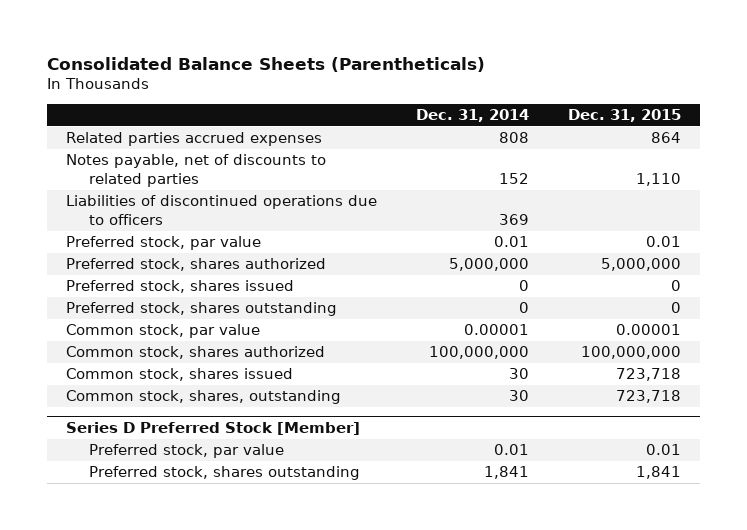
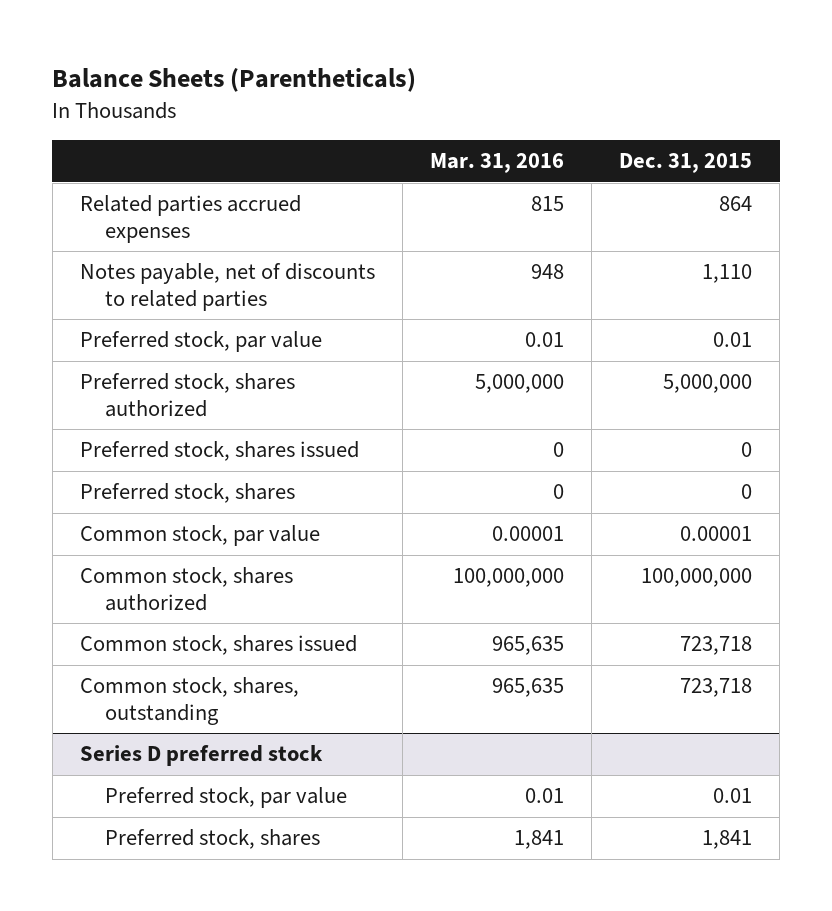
- Consolidated Balance Sheets (Parentheticals)
+ Balance Sheets (Parentheticals)
- | Dec. 31, 2014 | Dec. 31, 2015
+ | Mar. 31, 2016 | Dec. 31, 2015
- Liabilities of discontinued operations due to officers | 369 |
- Preferred stock, shares outstanding | 0 | 0
+ Preferred stock, shares | 0 | 0
- Series D Preferred Stock [Member]
+ Series D preferred stock
- Preferred stock, shares outstanding | 1,841 | 1,841
+ Preferred stock, shares | 1,841 | 1,841

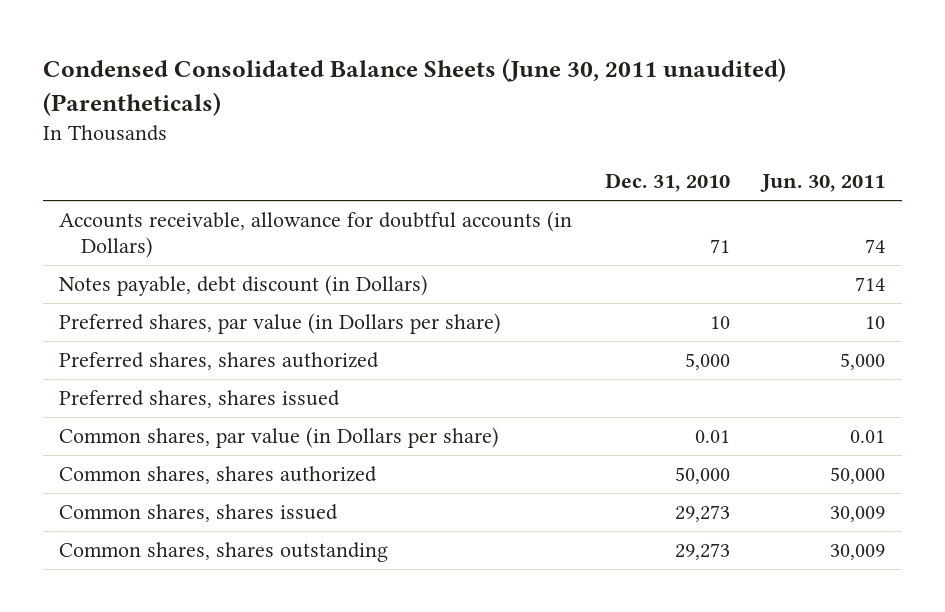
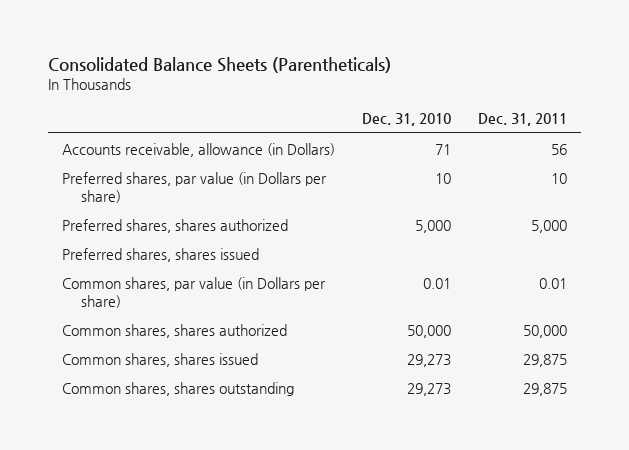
- Condensed Consolidated Balance Sheets (June 30, 2011 unaudited) (Parentheticals)
+ Consolidated Balance Sheets (Parentheticals)
- | Dec. 31, 2010 | Jun. 30, 2011
+ | Dec. 31, 2010 | Dec. 31, 2011
- Accounts receivable, allowance for doubtful accounts (in Dollars) | 71 | 74
- Notes payable, debt discount (in Dollars) | | 714
+ Accounts receivable, allowance (in Dollars) | 71 | 56

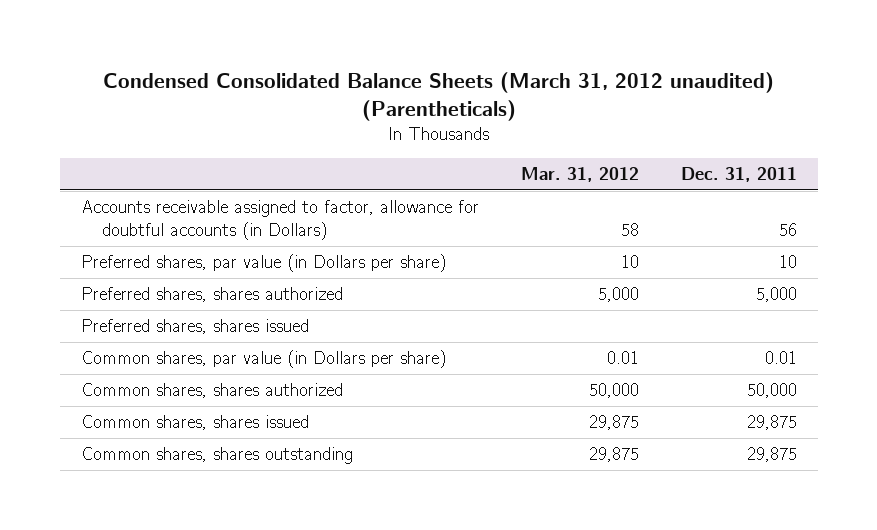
- Consolidated Balance Sheets (Parentheticals)
+ Condensed Consolidated Balance Sheets (March 31, 2012 unaudited) (Parentheticals)
- | Dec. 31, 2010 | Dec. 31, 2011
+ | Mar. 31, 2012 | Dec. 31, 2011
- Accounts receivable, allowance (in Dollars) | 71 | 56
+ Accounts receivable assigned to factor, allowance for doubtful accounts (in Dollars) | 58 | 56

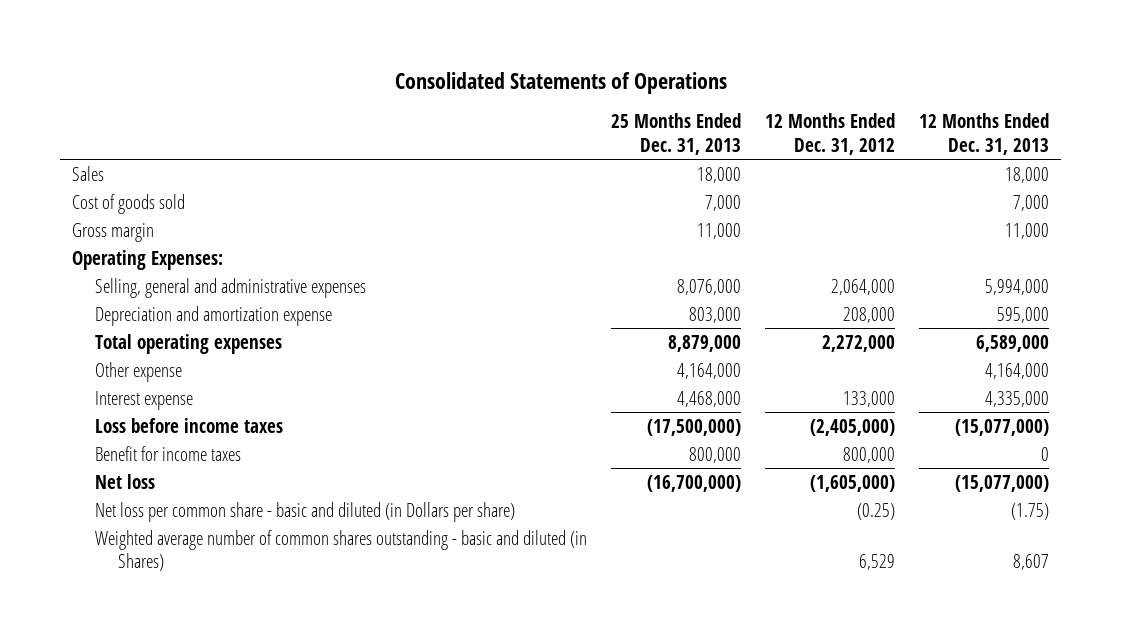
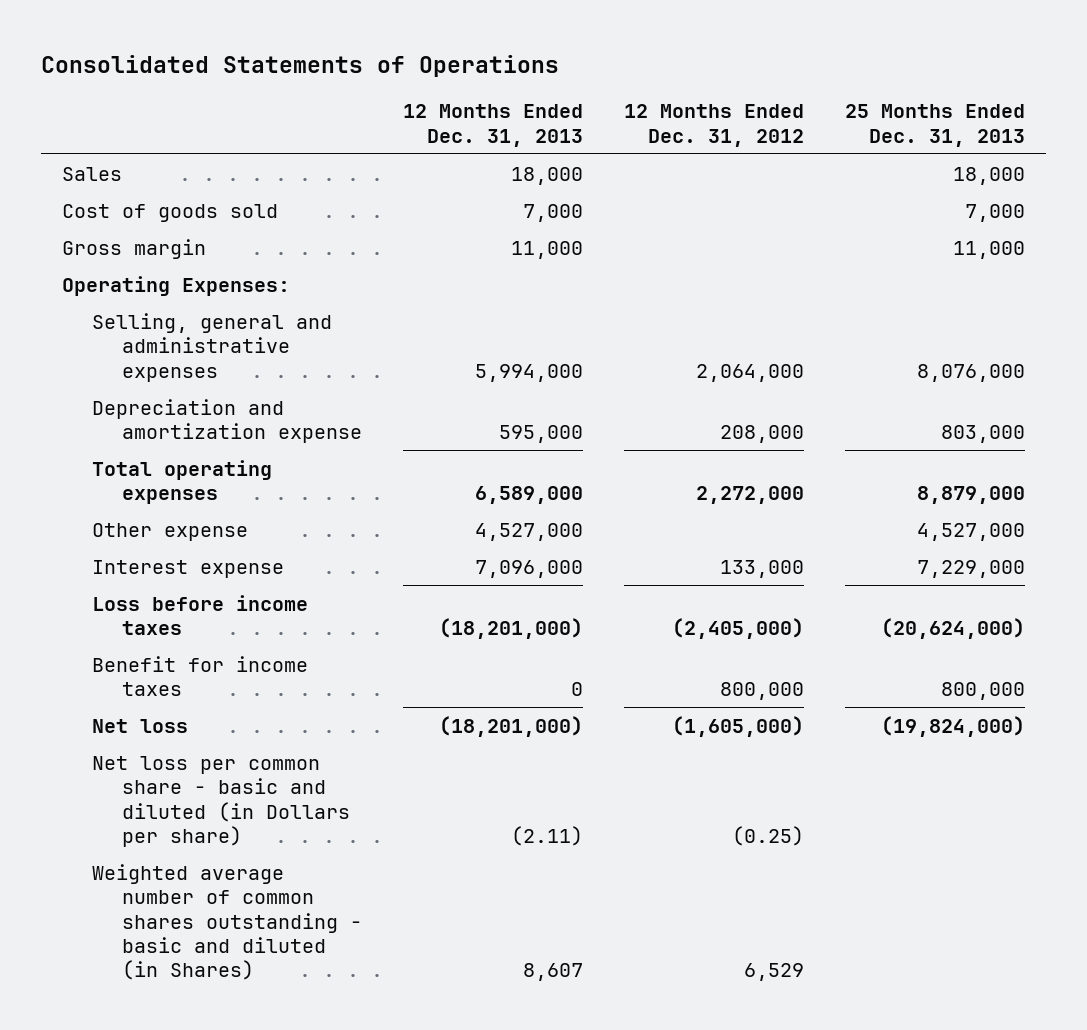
- | 25 Months Ended Dec. 31, 2013 | 12 Months Ended Dec. 31, 2012 | 12 Months Ended Dec. 31, 2013
+ | 12 Months Ended Dec. 31, 2013 | 12 Months Ended Dec. 31, 2012 | 25 Months Ended Dec. 31, 2013
- Other expense | 4,164,000 | | 4,164,000
- Interest expense | 4,468,000 | 133,000 | 4,335,000
- Loss before income taxes | (17,500,000) | (2,405,000) | (15,077,000)
+ Other expense | 4,527,000 | | 4,527,000
+ Interest expense | 7,096,000 | 133,000 | 7,229,000
+ Loss before income taxes | (18,201,000) | (2,405,000) | (20,624,000)
- Net loss | (16,700,000) | (1,605,000) | (15,077,000)
- Net loss per common share - basic and diluted (in Dollars per share) | | (0.25) | (1.75)
+ Net loss | (18,201,000) | (1,605,000) | (19,824,000)
+ Net loss per common share - basic and diluted (in Dollars per share) | (2.11) | (0.25) |

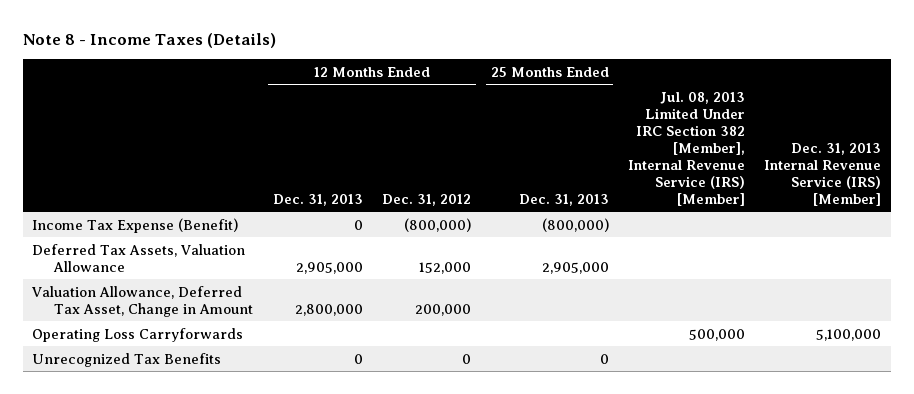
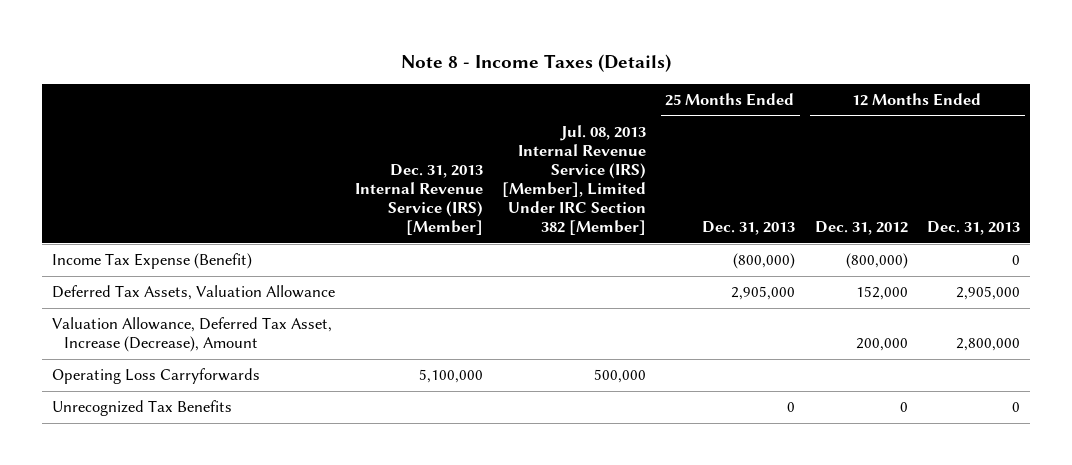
- | 12 Months Ended Dec. 31, 2013 | 12 Months Ended Dec. 31, 2012 | 25 Months Ended Dec. 31, 2013 | Jul. 08, 2013 Limited Under IRC Section 382 [Member], Internal Revenue Service (IRS) [Member] | Dec. 31, 2013 Internal Revenue Service (IRS) [Member]
+ | Dec. 31, 2013 Internal Revenue Service (IRS) [Member] | Jul. 08, 2013 Internal Revenue Service (IRS) [Member], Limited Under IRC Section 382 [Member] | 25 Months Ended Dec. 31, 2013 | 12 Months Ended Dec. 31, 2012 | 12 Months Ended Dec. 31, 2013
- Valuation Allowance, Deferred Tax Asset, Change in Amount | 2,800,000 | 200,000 | | |
+ Valuation Allowance, Deferred Tax Asset, Increase (Decrease), Amount | | | | 200,000 | 2,800,000

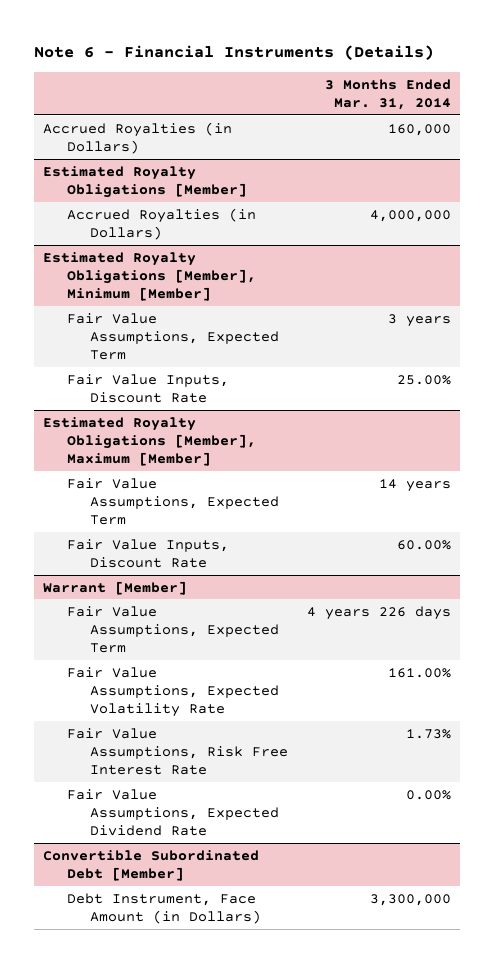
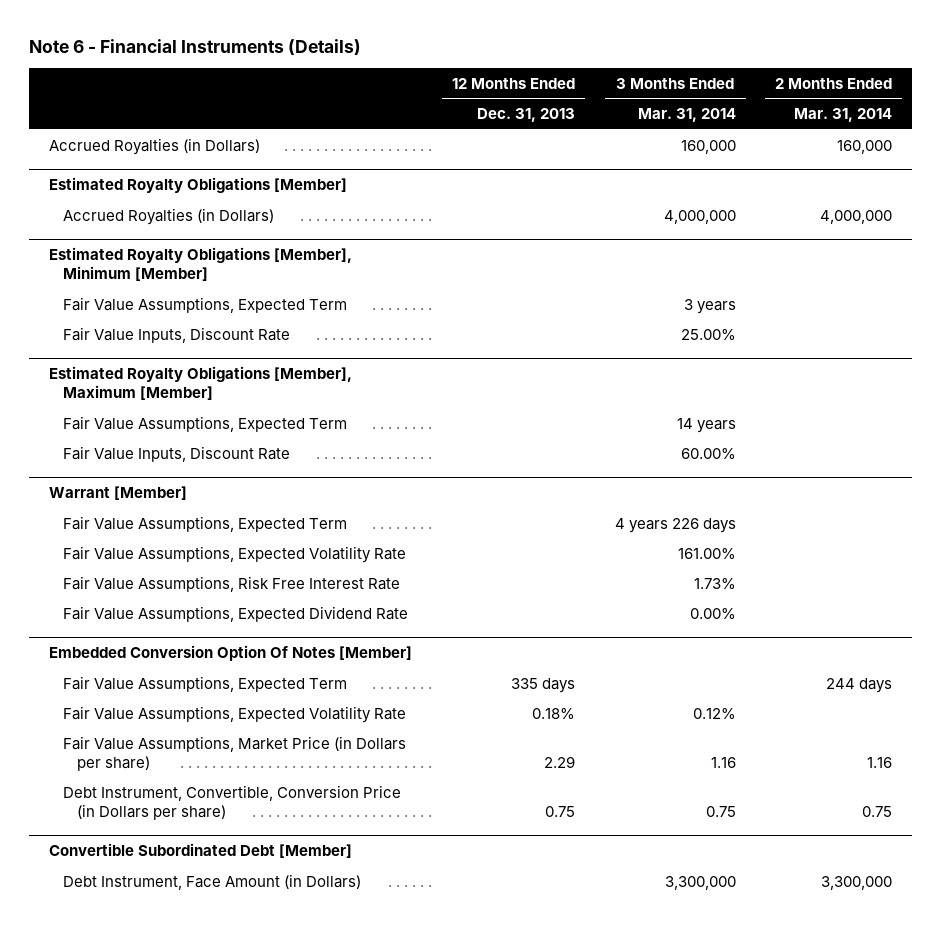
- | 3 Months Ended Mar. 31, 2014
+ | 12 Months Ended Dec. 31, 2013 | 3 Months Ended Mar. 31, 2014 | 2 Months Ended Mar. 31, 2014
+ Embedded Conversion Option Of Notes [Member]
+ Fair Value Assumptions, Expected Term | 335 days | | 244 days
+ Fair Value Assumptions, Expected Volatility Rate | 0.18% | 0.12% |
+ Fair Value Assumptions, Market Price (in Dollars per share) | 2.29 | 1.16 | 1.16
+ Debt Instrument, Convertible, Conversion Price (in Dollars per share) | 0.75 | 0.75 | 0.75

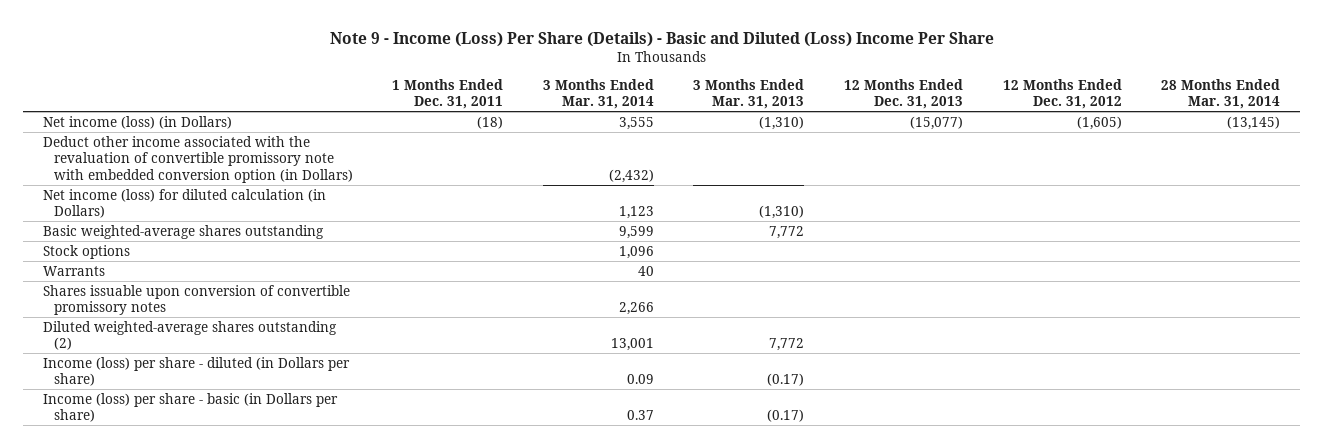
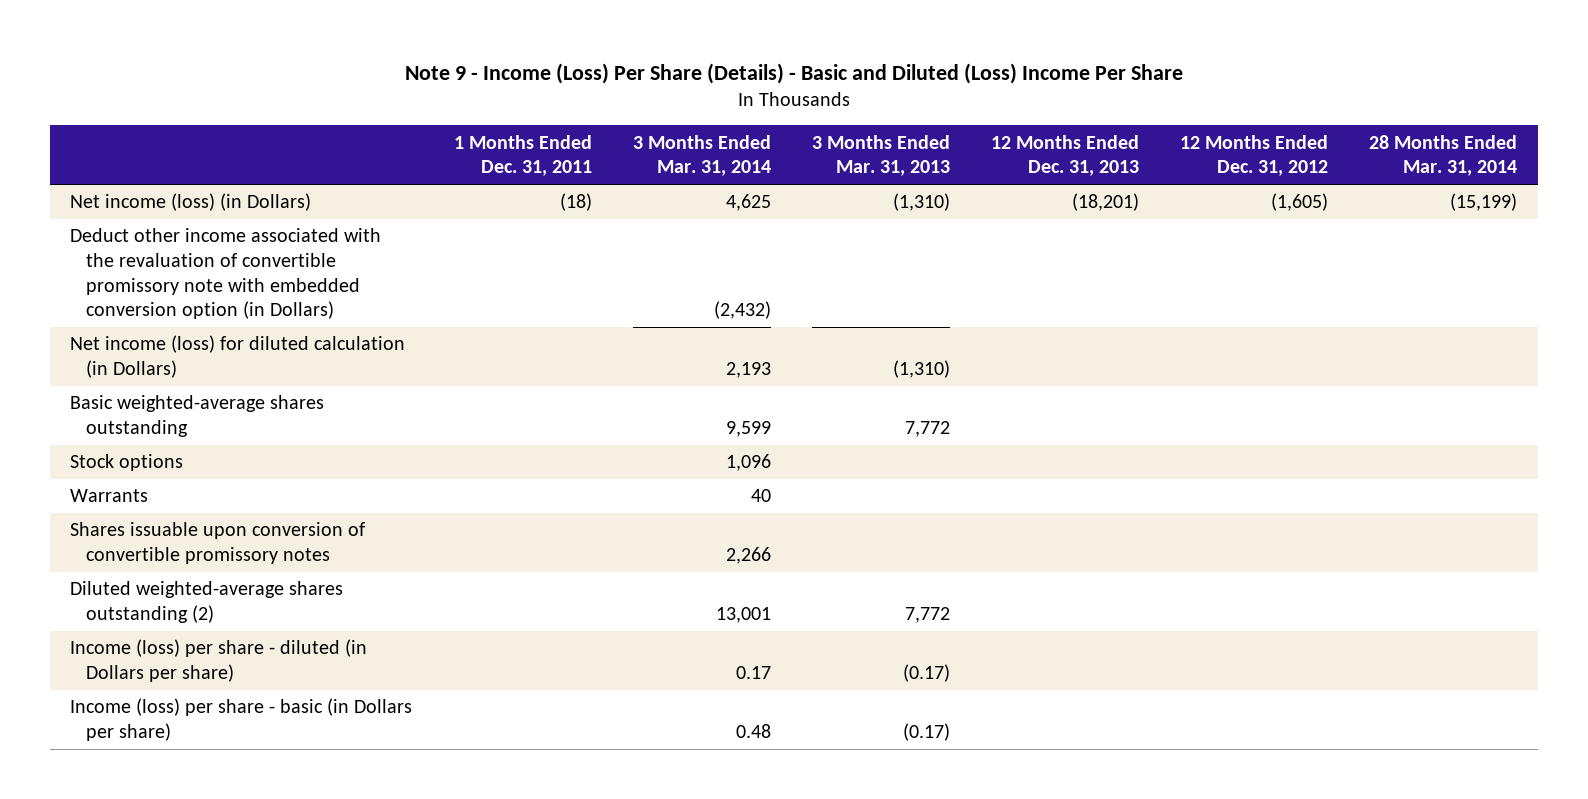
- Net income (loss) (in Dollars) | (18) | 3,555 | (1,310) | (15,077) | (1,605) | (13,145)
+ Net income (loss) (in Dollars) | (18) | 4,625 | (1,310) | (18,201) | (1,605) | (15,199)
- Net income (loss) for diluted calculation (in Dollars) | | 1,123 | (1,310) | | |
+ Net income (loss) for diluted calculation (in Dollars) | | 2,193 | (1,310) | | |
- Income (loss) per share - diluted (in Dollars per share) | | 0.09 | (0.17) | | |
- Income (loss) per share - basic (in Dollars per share) | | 0.37 | (0.17) | | |
+ Income (loss) per share - diluted (in Dollars per share) | | 0.17 | (0.17) | | |
+ Income (loss) per share - basic (in Dollars per share) | | 0.48 | (0.17) | | |

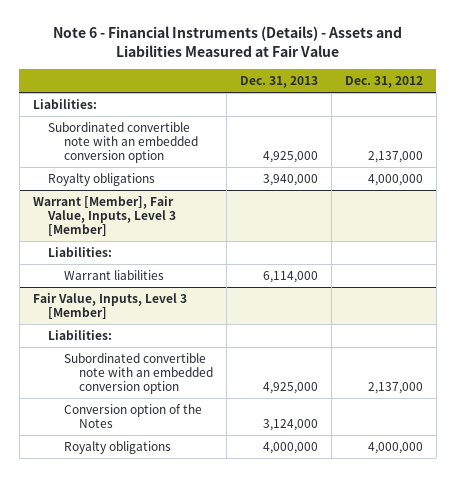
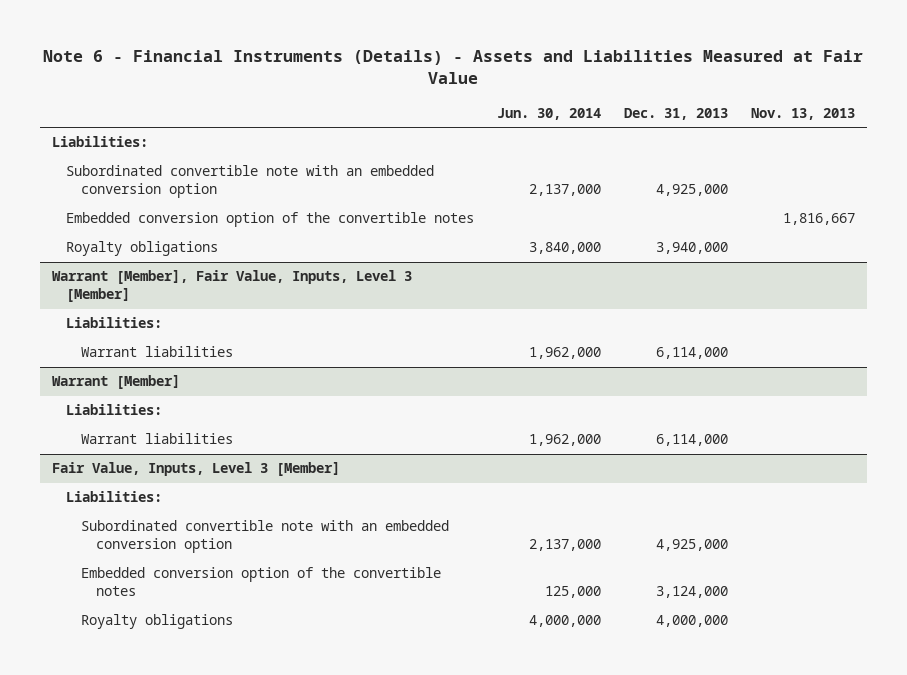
- | Dec. 31, 2013 | Dec. 31, 2012
+ | Jun. 30, 2014 | Dec. 31, 2013 | Nov. 13, 2013
+ Embedded conversion option of the convertible notes | | | 1,816,667
+ Warrant [Member]
+ Liabilities:
+ Warrant liabilities | 1,962,000 | 6,114,000 |
@ Fair Value, Inputs, Level 3 [Member]
- Conversion option of the Notes | 3,124,000 |
+ Embedded conversion option of the convertible notes | 125,000 | 3,124,000 |

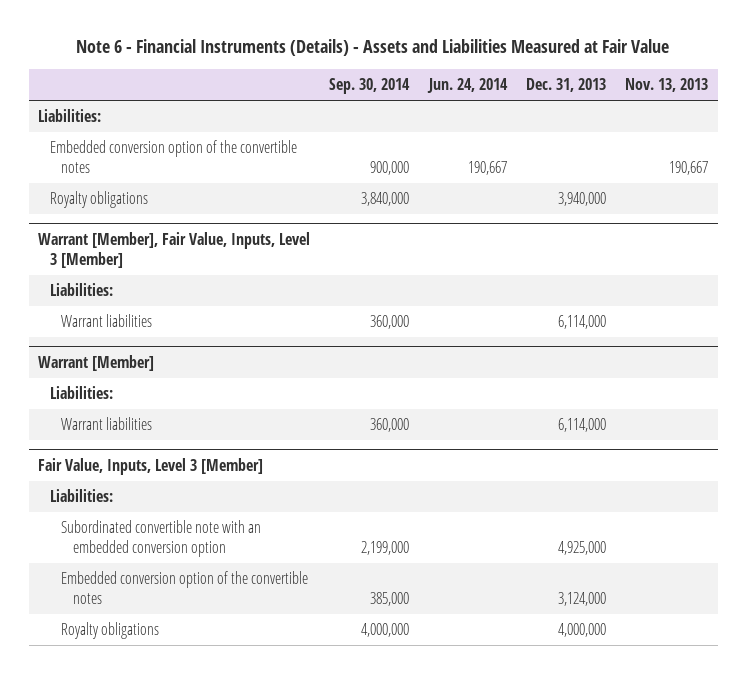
- | Jun. 30, 2014 | Dec. 31, 2013 | Nov. 13, 2013
+ | Sep. 30, 2014 | Jun. 24, 2014 | Dec. 31, 2013 | Nov. 13, 2013
- Subordinated convertible note with an embedded conversion option | 2,137,000 | 4,925,000 |
- Embedded conversion option of the convertible notes | | | 1,816,667
+ Embedded conversion option of the convertible notes | 900,000 | 190,667 | | 190,667

